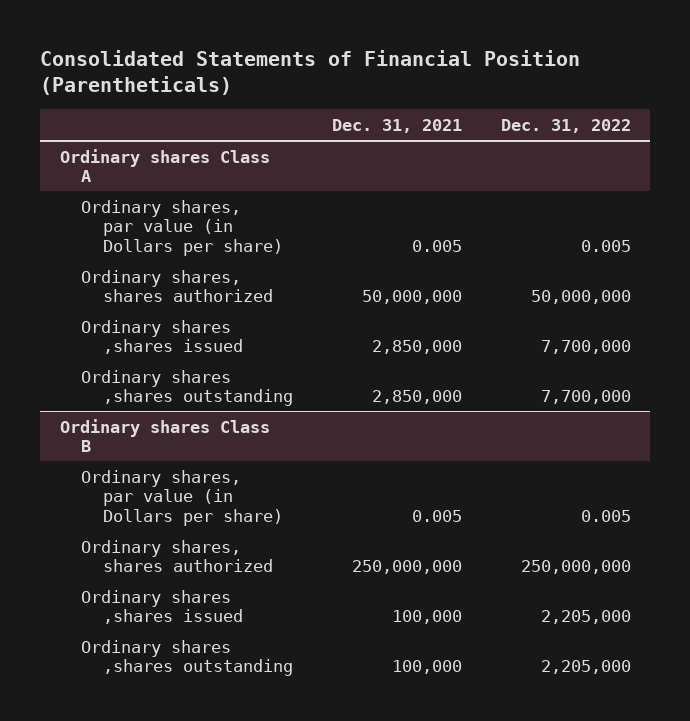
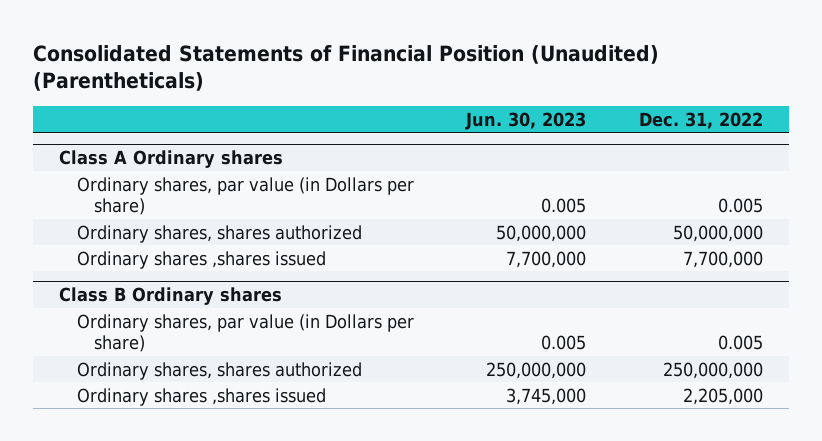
- Consolidated Statements of Financial Position (Parentheticals)
+ Consolidated Statements of Financial Position (Unaudited) (Parentheticals)
- | Dec. 31, 2021 | Dec. 31, 2022
+ | Jun. 30, 2023 | Dec. 31, 2022
- Ordinary shares Class A
+ Class A Ordinary shares
- Ordinary shares ,shares outstanding | 2,850,000 | 7,700,000
- Ordinary shares Class B
+ Class B Ordinary shares
- Ordinary shares ,shares outstanding | 100,000 | 2,205,000

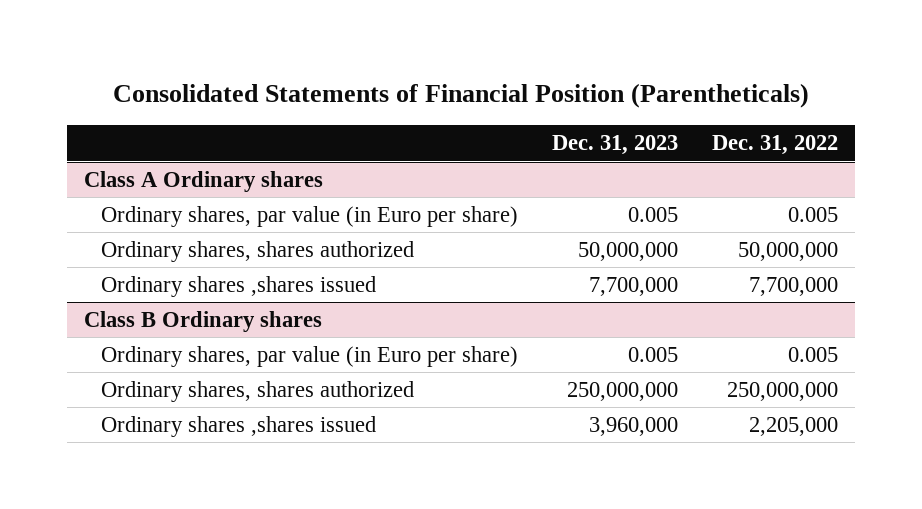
- Consolidated Statements of Financial Position (Unaudited) (Parentheticals)
+ Consolidated Statements of Financial Position (Parentheticals)
- | Jun. 30, 2023 | Dec. 31, 2022
+ | Dec. 31, 2023 | Dec. 31, 2022
@ Class A Ordinary shares
- Ordinary shares, par value (in Dollars per share) | 0.005 | 0.005
+ Ordinary shares, par value (in Euro per share) | 0.005 | 0.005
@ Class B Ordinary shares
- Ordinary shares, par value (in Dollars per share) | 0.005 | 0.005
+ Ordinary shares, par value (in Euro per share) | 0.005 | 0.005

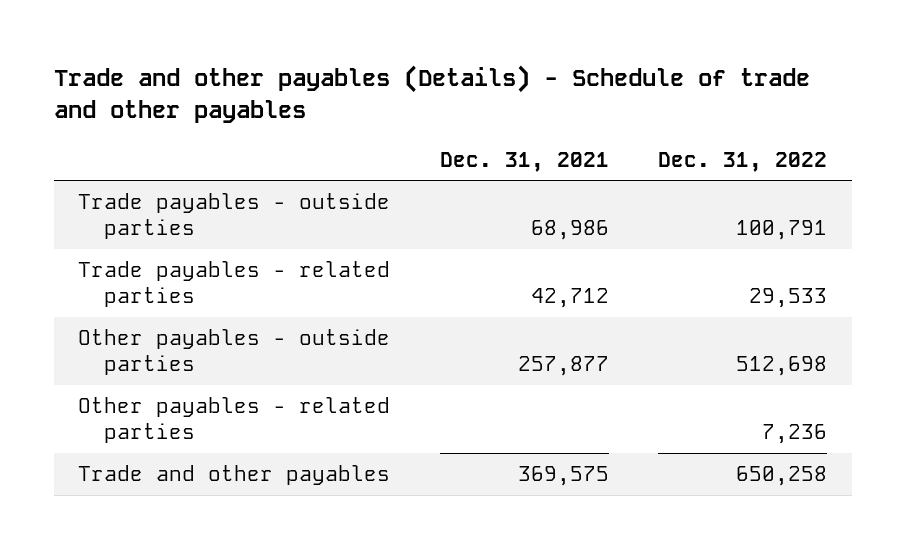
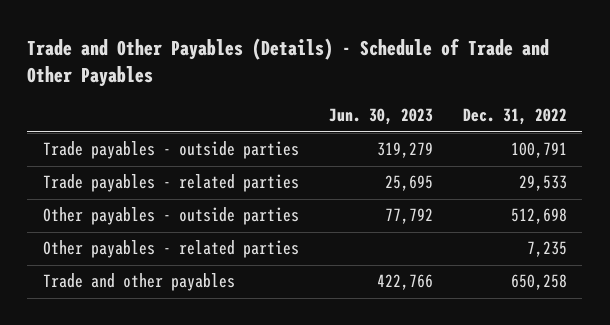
- Trade and other payables (Details) - Schedule of trade and other payables
+ Trade and Other Payables (Details) - Schedule of Trade and Other Payables
- | Dec. 31, 2021 | Dec. 31, 2022
+ | Jun. 30, 2023 | Dec. 31, 2022
- Other payables - related parties | | 7,236
+ Other payables - related parties | | 7,235

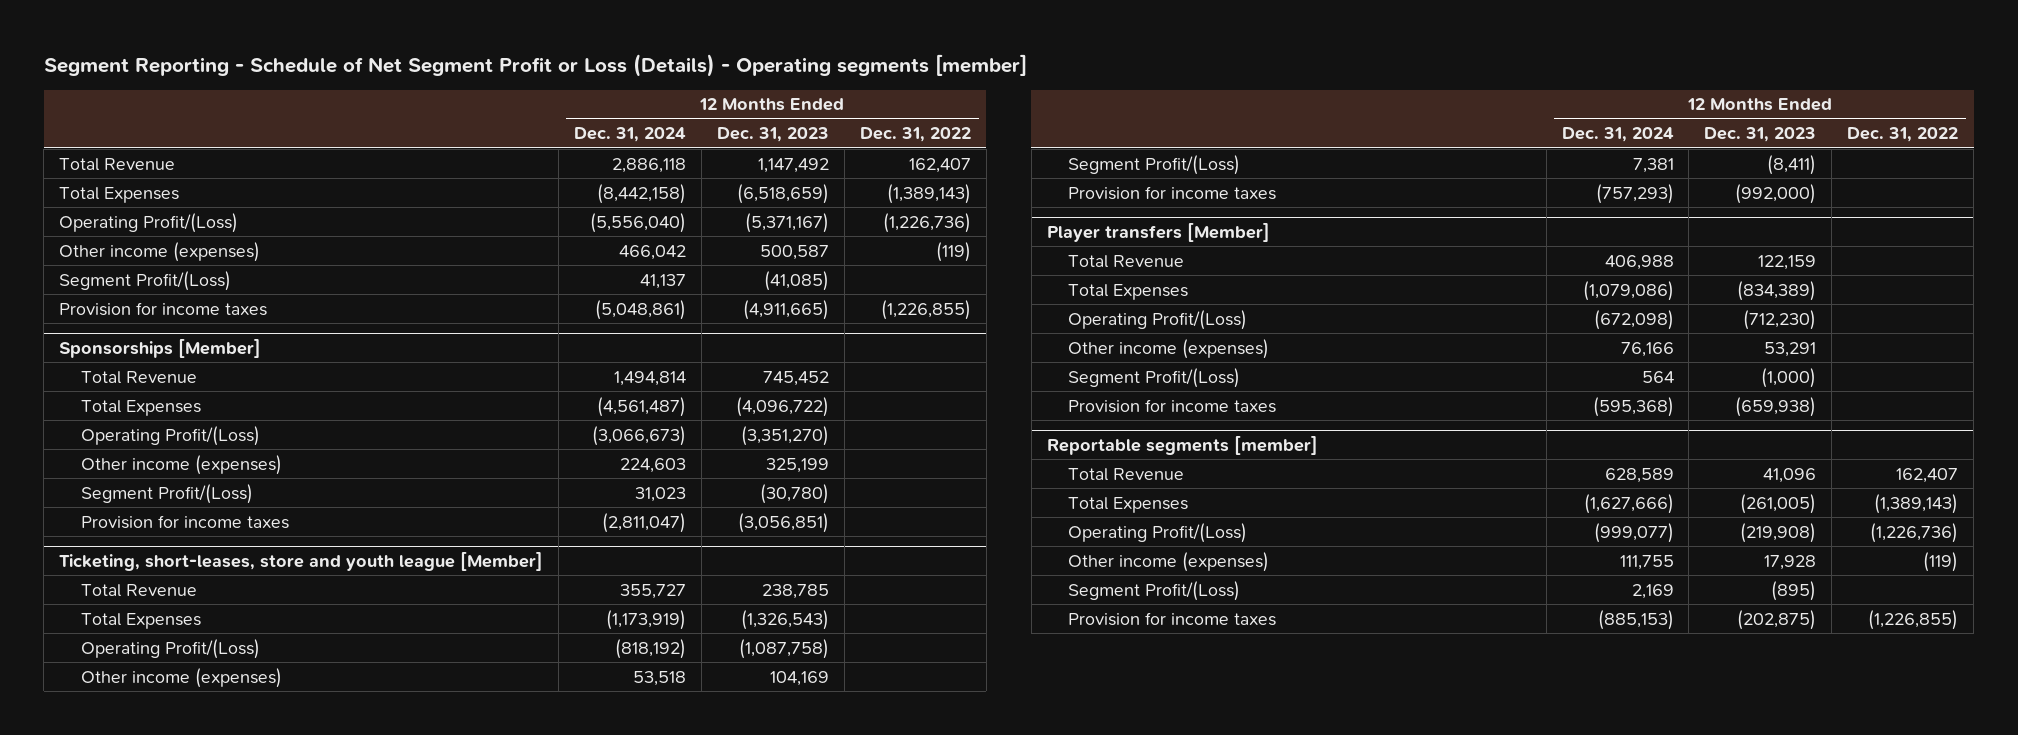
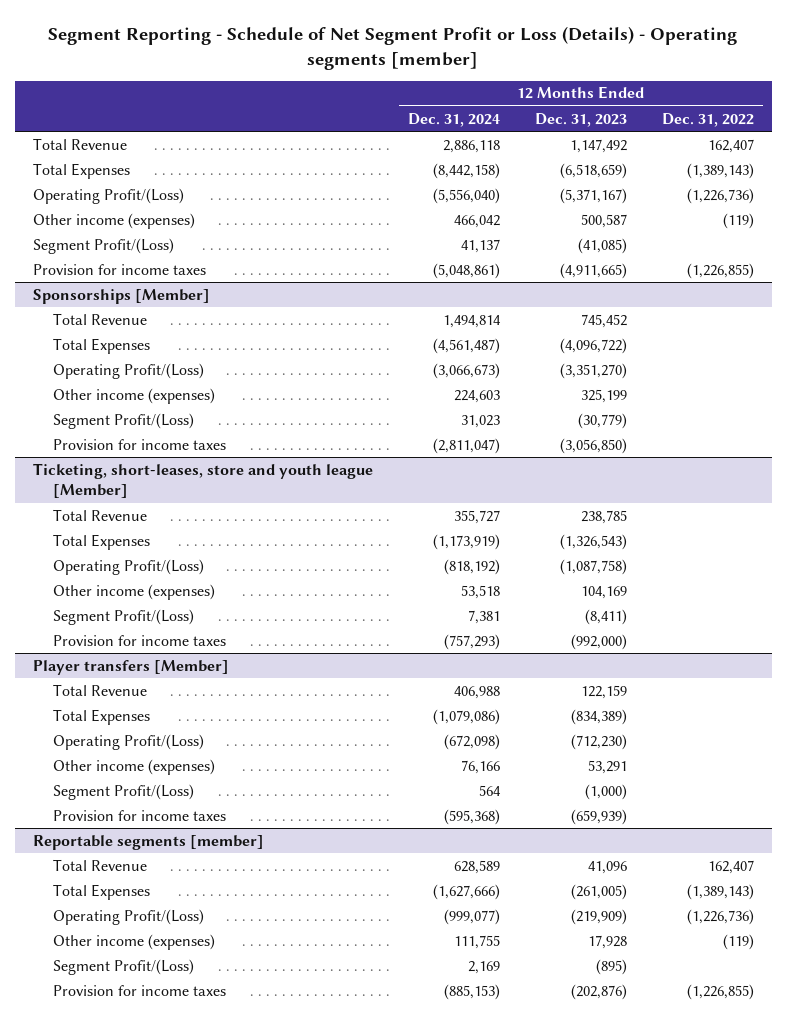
@ Sponsorships [Member]
- Segment Profit/(Loss) | 31,023 | (30,780) |
- Provision for income taxes | (2,811,047) | (3,056,851) |
+ Segment Profit/(Loss) | 31,023 | (30,779) |
+ Provision for income taxes | (2,811,047) | (3,056,850) |
@ Player transfers [Member]
- Provision for income taxes | (595,368) | (659,938) |
+ Provision for income taxes | (595,368) | (659,939) |
@ Reportable segments [member]
- Operating Profit/(Loss) | (999,077) | (219,908) | (1,226,736)
+ Operating Profit/(Loss) | (999,077) | (219,909) | (1,226,736)
- Provision for income taxes | (885,153) | (202,875) | (1,226,855)
+ Provision for income taxes | (885,153) | (202,876) | (1,226,855)

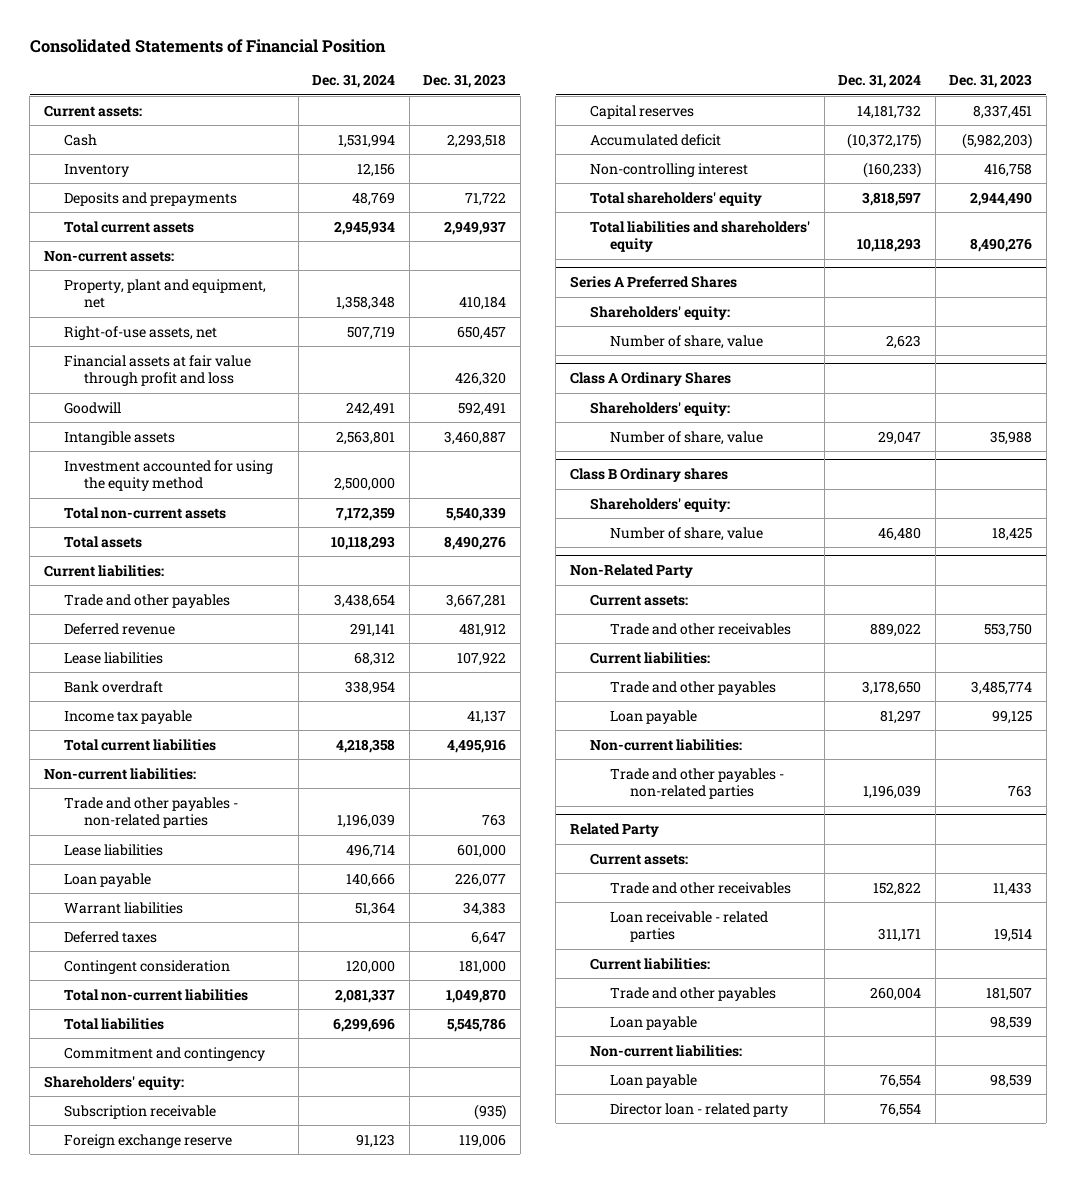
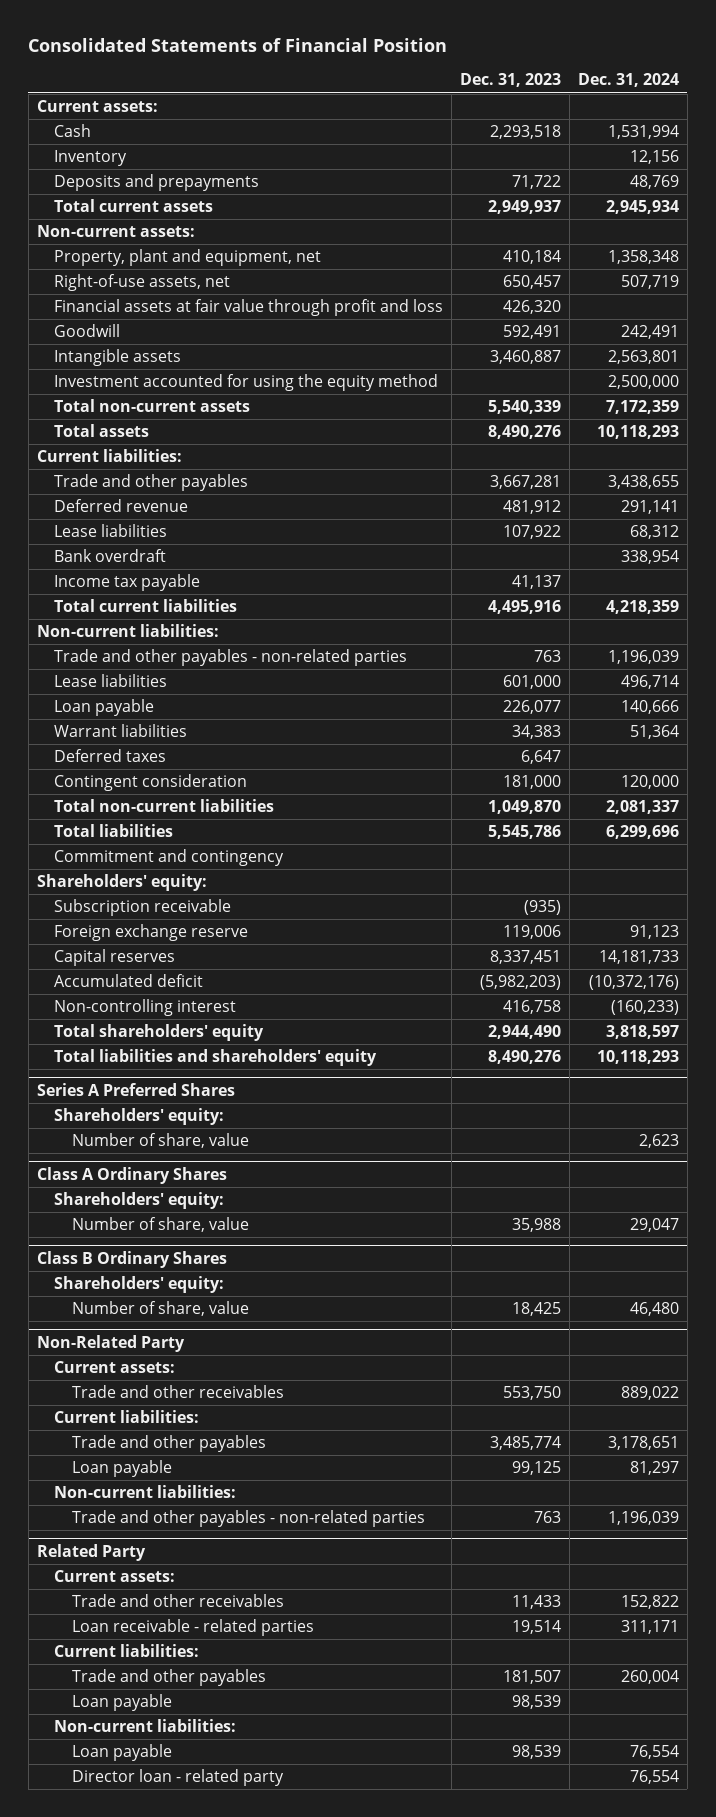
- | Dec. 31, 2024 | Dec. 31, 2023
+ | Dec. 31, 2023 | Dec. 31, 2024
- Trade and other payables | 3,438,654 | 3,667,281
+ Trade and other payables | 3,667,281 | 3,438,655
- Total current liabilities | 4,218,358 | 4,495,916
+ Total current liabilities | 4,495,916 | 4,218,359
- Capital reserves | 14,181,732 | 8,337,451
- Accumulated deficit | (10,372,175) | (5,982,203)
+ Capital reserves | 8,337,451 | 14,181,733
+ Accumulated deficit | (5,982,203) | (10,372,176)
- Class B Ordinary shares
+ Class B Ordinary Shares
@ Non-Related Party
- Trade and other payables | 3,178,650 | 3,485,774
+ Trade and other payables | 3,485,774 | 3,178,651

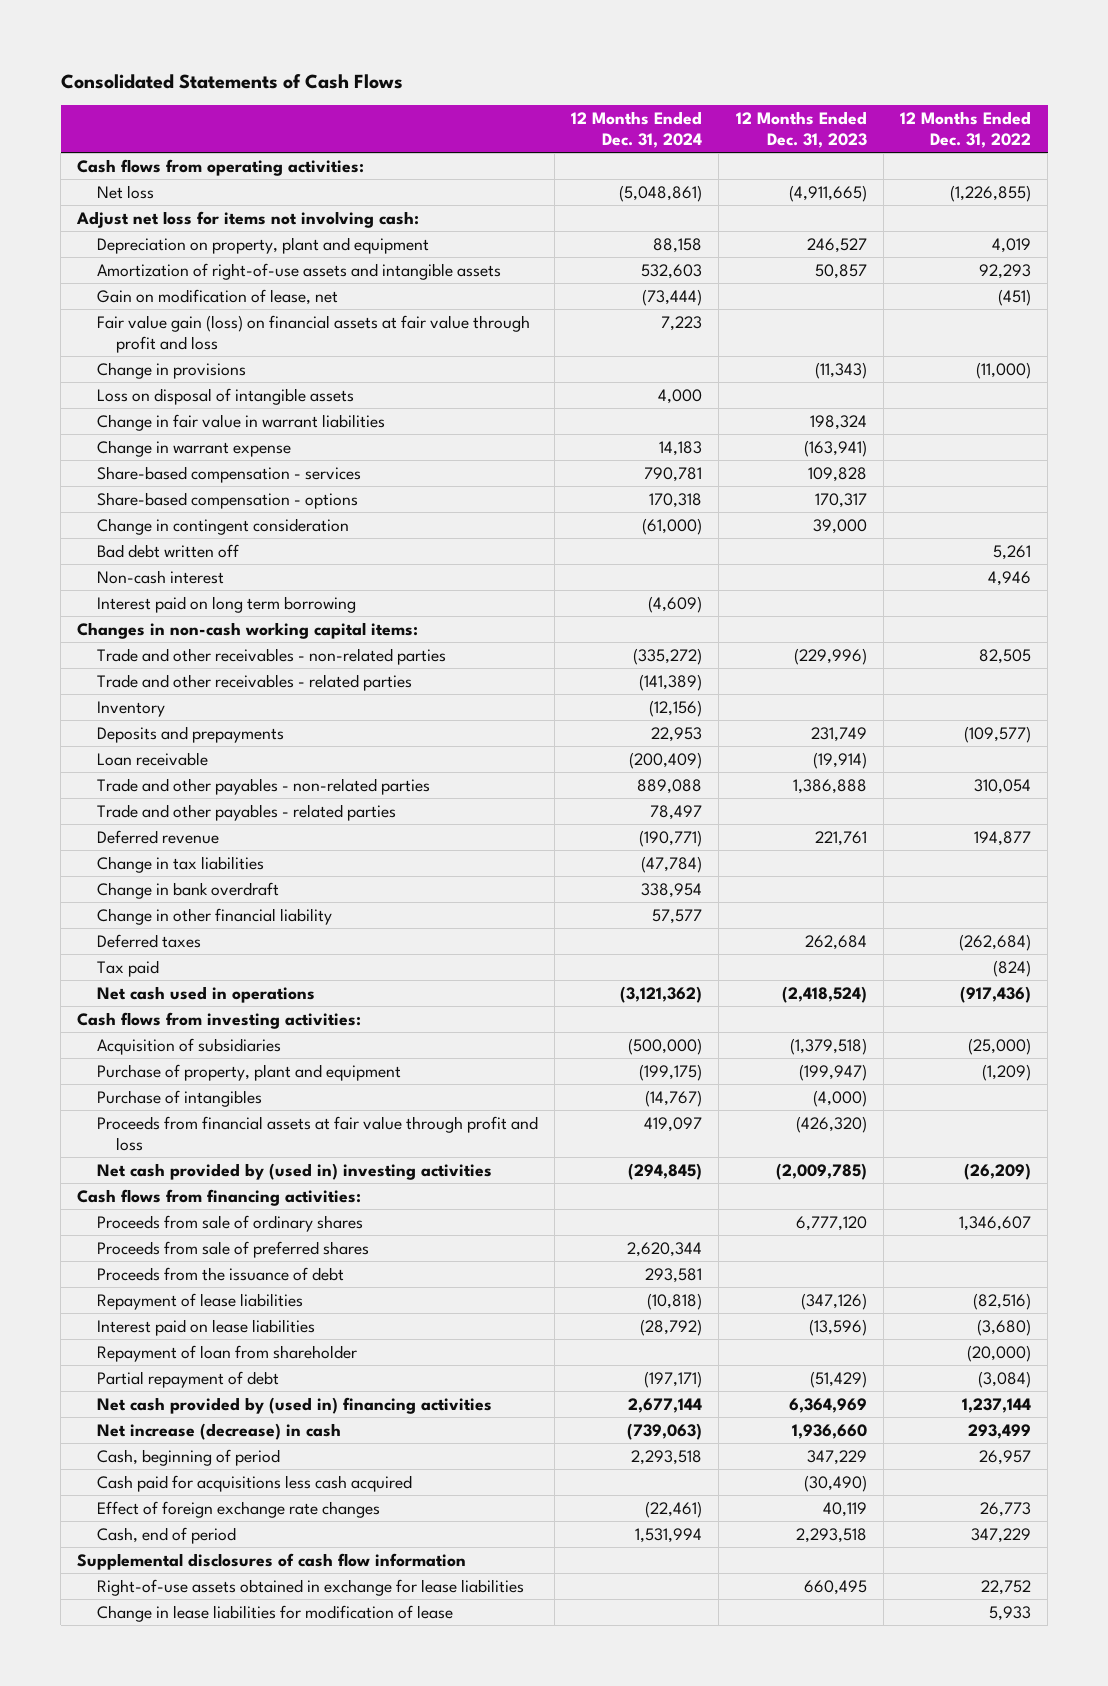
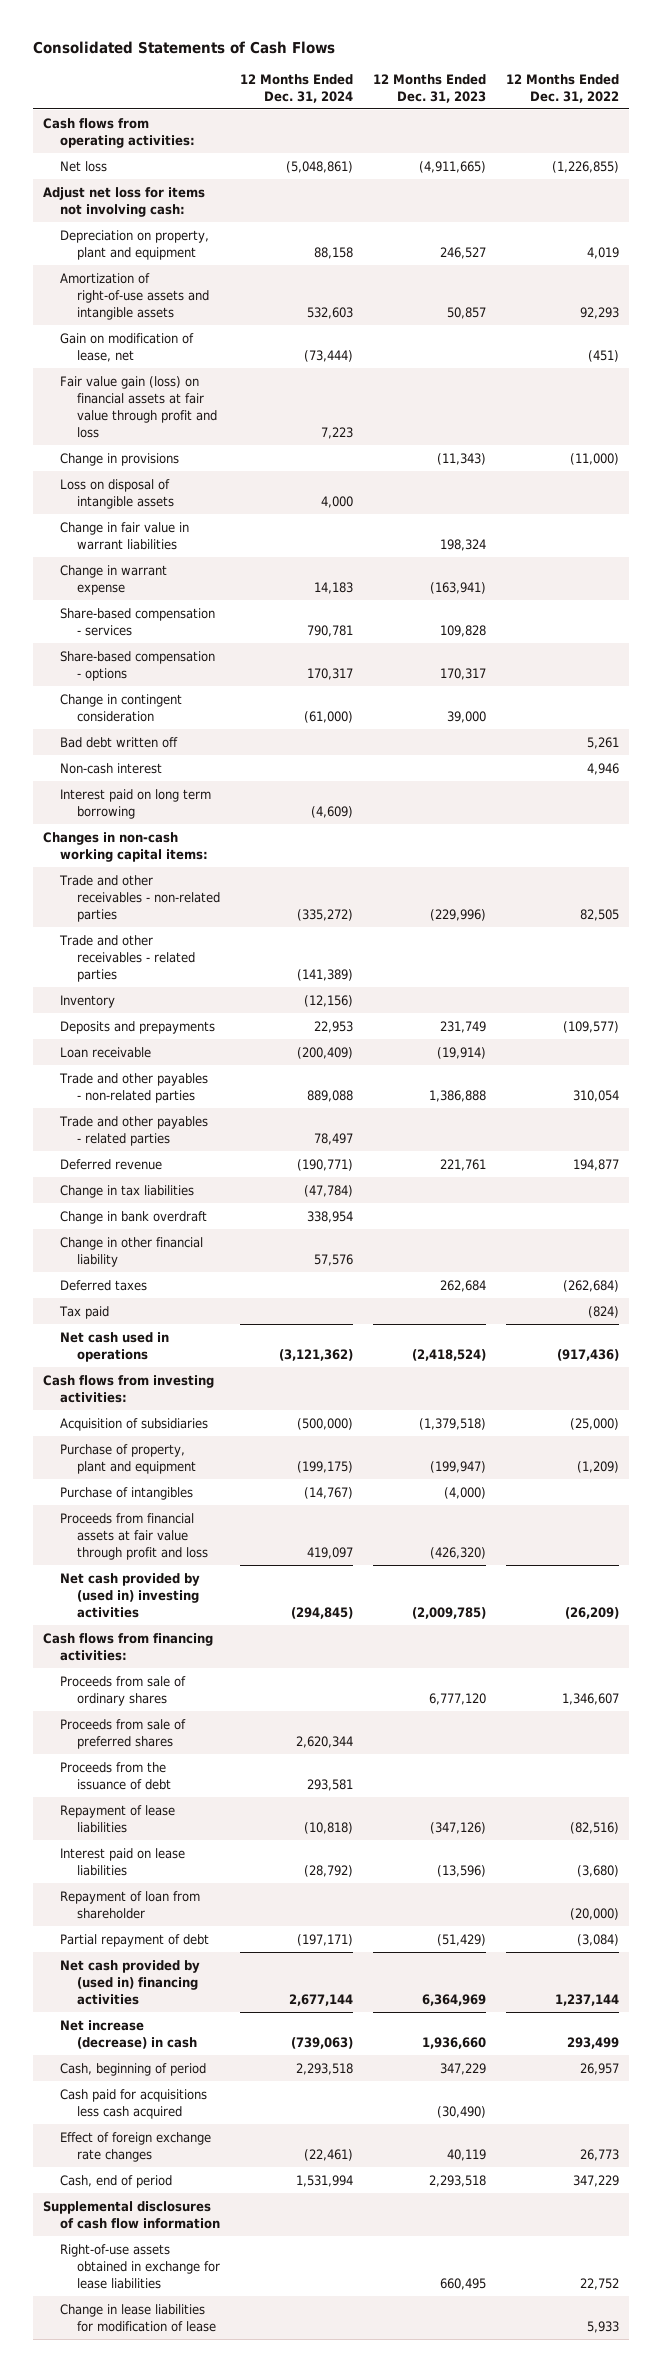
- Share-based compensation - options | 170,318 | 170,317 |
+ Share-based compensation - options | 170,317 | 170,317 |
- Change in other financial liability | 57,577 | |
+ Change in other financial liability | 57,576 | |

